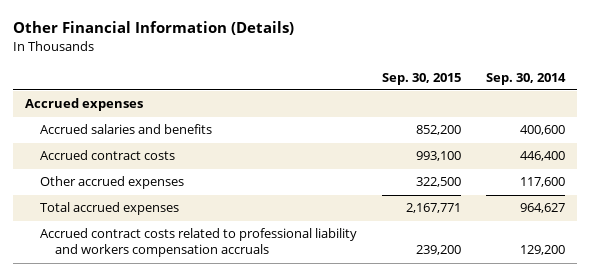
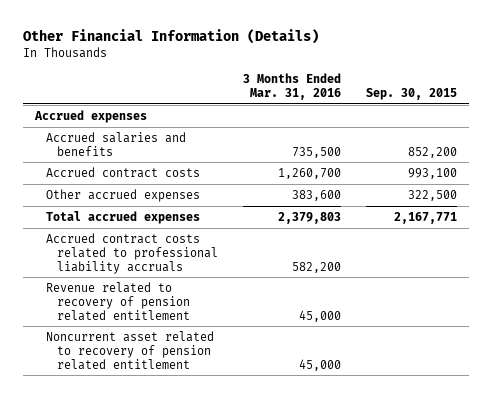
- | Sep. 30, 2015 | Sep. 30, 2014
+ | 3 Months Ended Mar. 31, 2016 | Sep. 30, 2015
- Accrued contract costs related to professional liability and workers compensation accruals | 239,200 | 129,200
+ Accrued contract costs related to professional liability accruals | 582,200 |
+ Revenue related to recovery of pension related entitlement | 45,000 |
+ Noncurrent asset related to recovery of pension related entitlement | 45,000 |

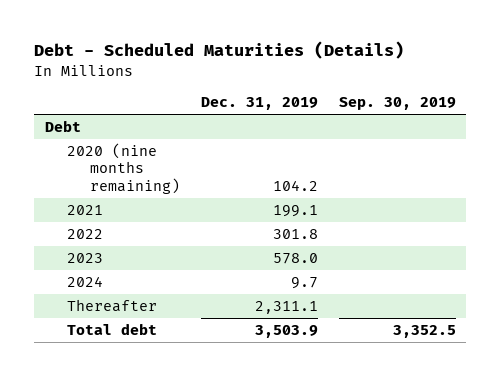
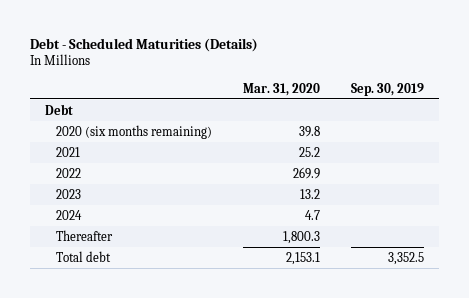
- | Dec. 31, 2019 | Sep. 30, 2019
+ | Mar. 31, 2020 | Sep. 30, 2019
- 2020 (nine months remaining) | 104.2 |
+ 2020 (six months remaining) | 39.8 |

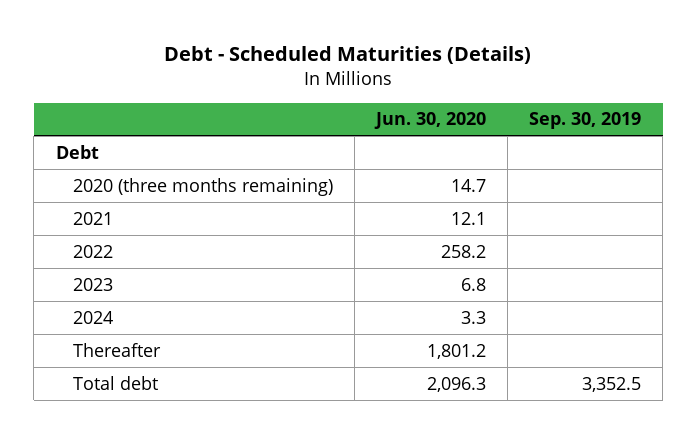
- | Mar. 31, 2020 | Sep. 30, 2019
+ | Jun. 30, 2020 | Sep. 30, 2019
- 2020 (six months remaining) | 39.8 |
+ 2020 (three months remaining) | 14.7 |

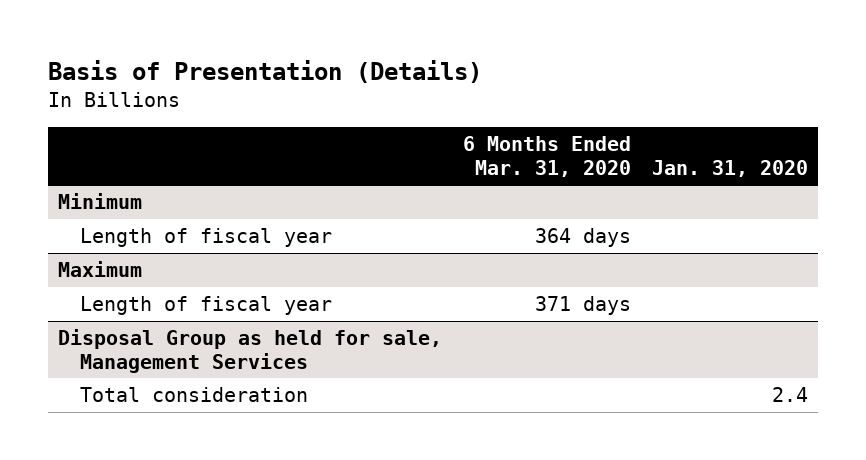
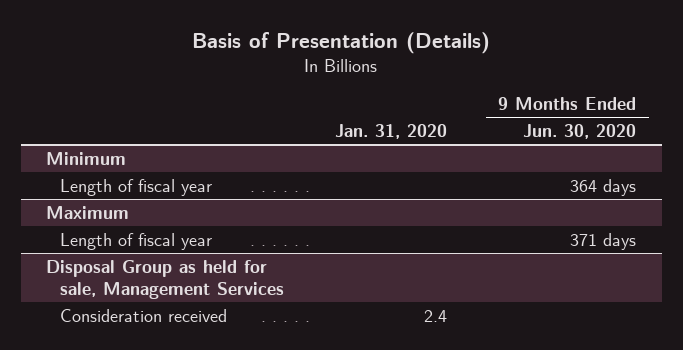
- | 6 Months Ended Mar. 31, 2020 | Jan. 31, 2020
+ | Jan. 31, 2020 | 9 Months Ended Jun. 30, 2020
@ Disposal Group as held for sale, Management Services
- Total consideration | | 2.4
+ Consideration received | 2.4 |

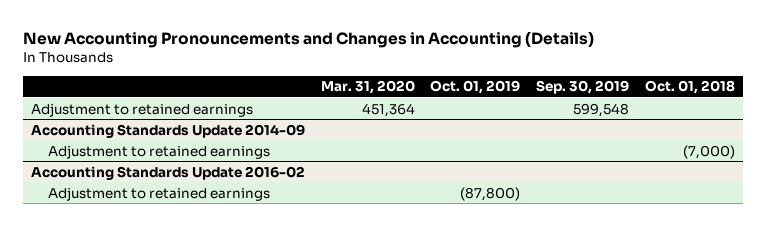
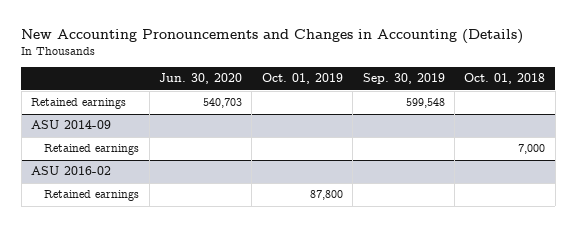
- | Mar. 31, 2020 | Oct. 01, 2019 | Sep. 30, 2019 | Oct. 01, 2018
+ | Jun. 30, 2020 | Oct. 01, 2019 | Sep. 30, 2019 | Oct. 01, 2018
- Adjustment to retained earnings | 451,364 | | 599,548 |
- Accounting Standards Update 2014-09
- Adjustment to retained earnings | | | | (7,000)
- Accounting Standards Update 2016-02
- Adjustment to retained earnings | | (87,800) | |
+ Retained earnings | 540,703 | | 599,548 |
+ ASU 2014-09
+ Retained earnings | | | | 7,000
+ ASU 2016-02
+ Retained earnings | | 87,800 | |

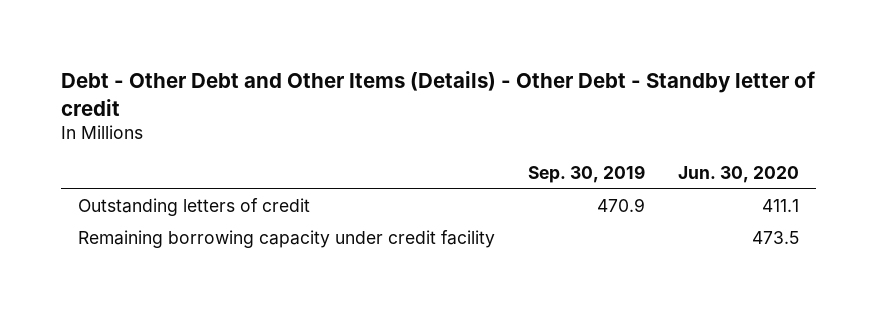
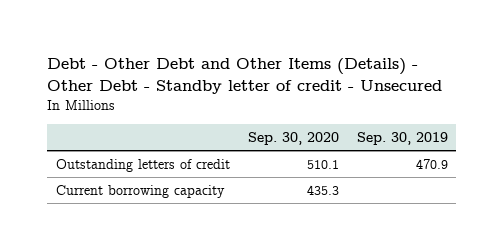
- Debt - Other Debt and Other Items (Details) - Other Debt - Standby letter of credit
+ Debt - Other Debt and Other Items (Details) - Other Debt - Standby letter of credit - Unsecured
- | Sep. 30, 2019 | Jun. 30, 2020
+ | Sep. 30, 2020 | Sep. 30, 2019
- Remaining borrowing capacity under credit facility | | 473.5
+ Current borrowing capacity | 435.3 |

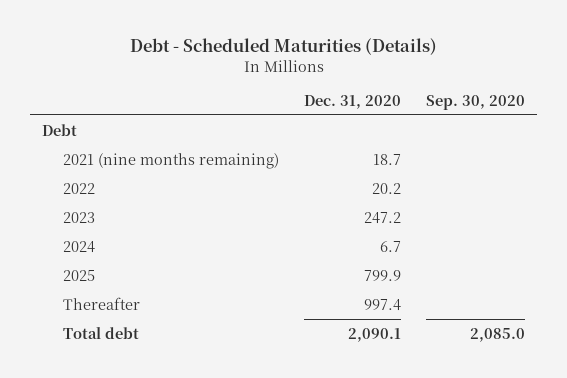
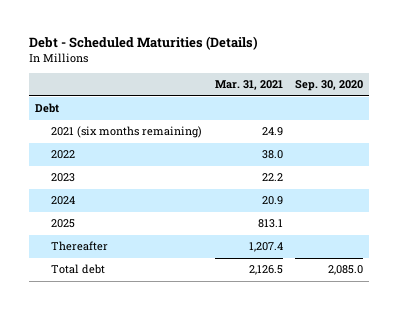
- | Dec. 31, 2020 | Sep. 30, 2020
+ | Mar. 31, 2021 | Sep. 30, 2020
- 2021 (nine months remaining) | 18.7 |
+ 2021 (six months remaining) | 24.9 |

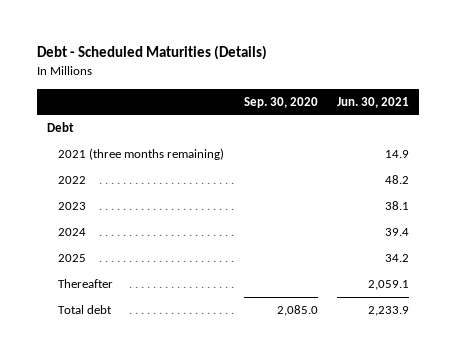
- | Mar. 31, 2021 | Sep. 30, 2020
+ | Sep. 30, 2020 | Jun. 30, 2021
- 2021 (six months remaining) | 24.9 |
+ 2021 (three months remaining) | | 14.9

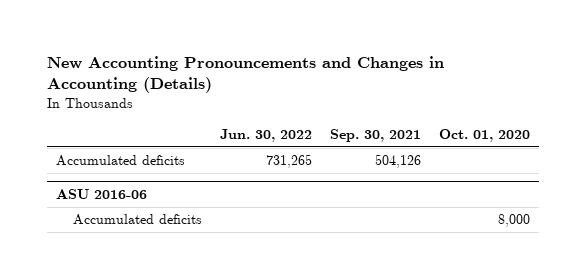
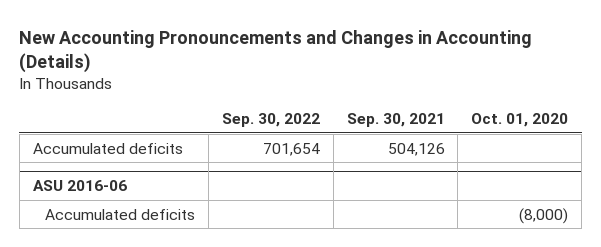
- | Jun. 30, 2022 | Sep. 30, 2021 | Oct. 01, 2020
+ | Sep. 30, 2022 | Sep. 30, 2021 | Oct. 01, 2020
@ ASU 2016-06
- Accumulated deficits | | | 8,000
+ Accumulated deficits | | | (8,000)

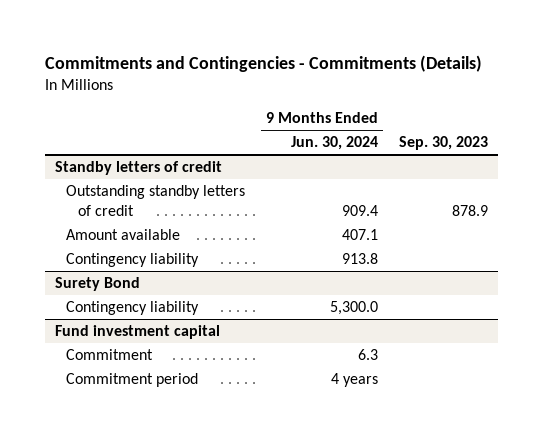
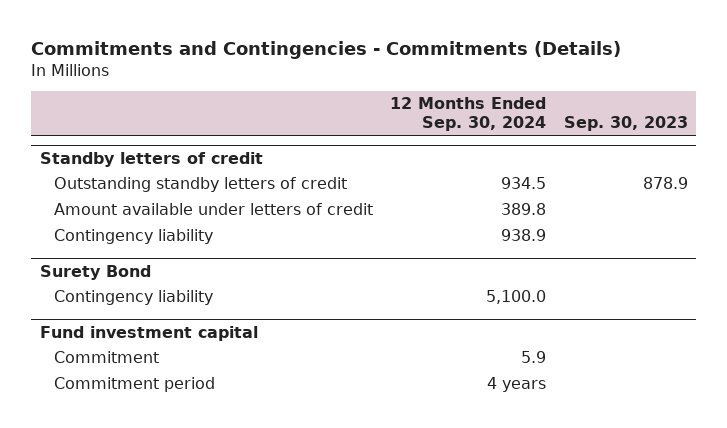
- | 9 Months Ended Jun. 30, 2024 | Sep. 30, 2023
+ | 12 Months Ended Sep. 30, 2024 | Sep. 30, 2023
@ Standby letters of credit
- Amount available | 407.1 |
+ Amount available under letters of credit | 389.8 |

